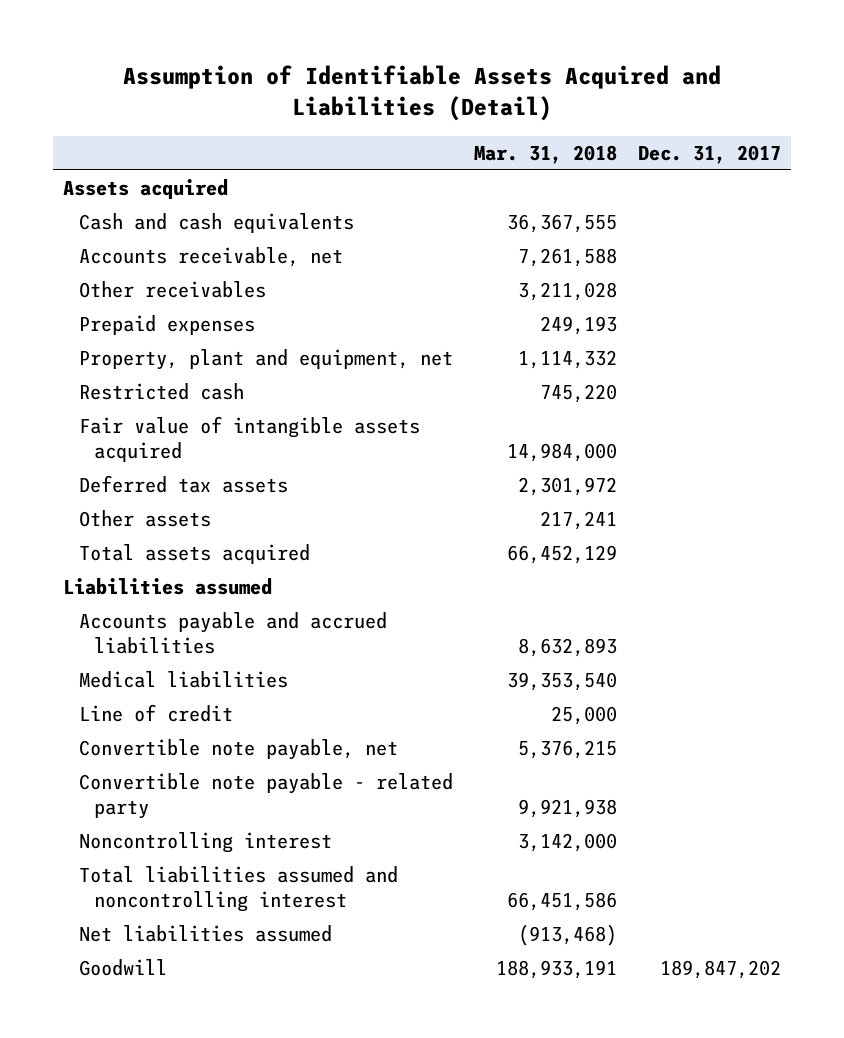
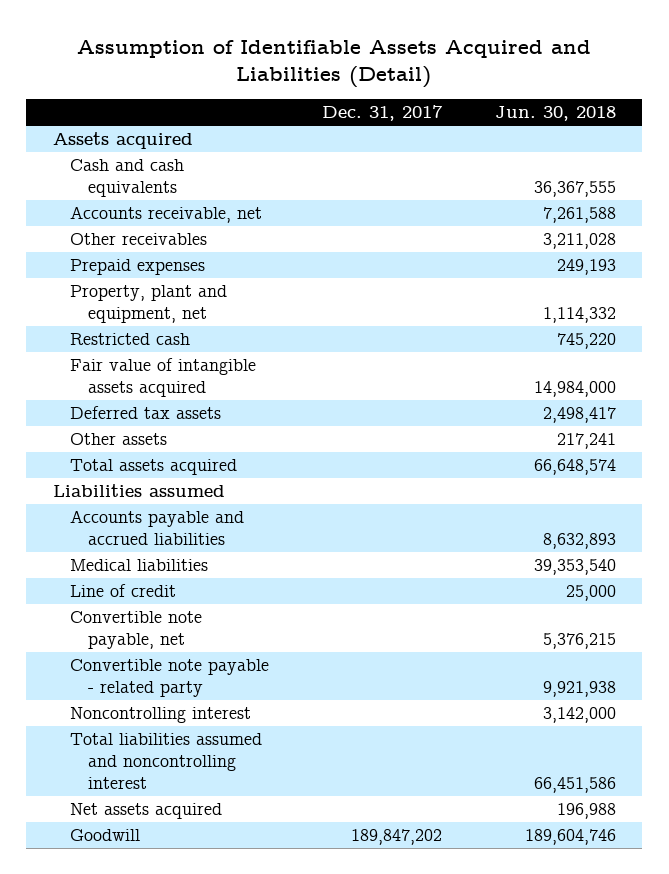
- | Mar. 31, 2018 | Dec. 31, 2017
+ | Dec. 31, 2017 | Jun. 30, 2018
- Net liabilities assumed | (913,468) |
+ Net assets acquired | | 196,988

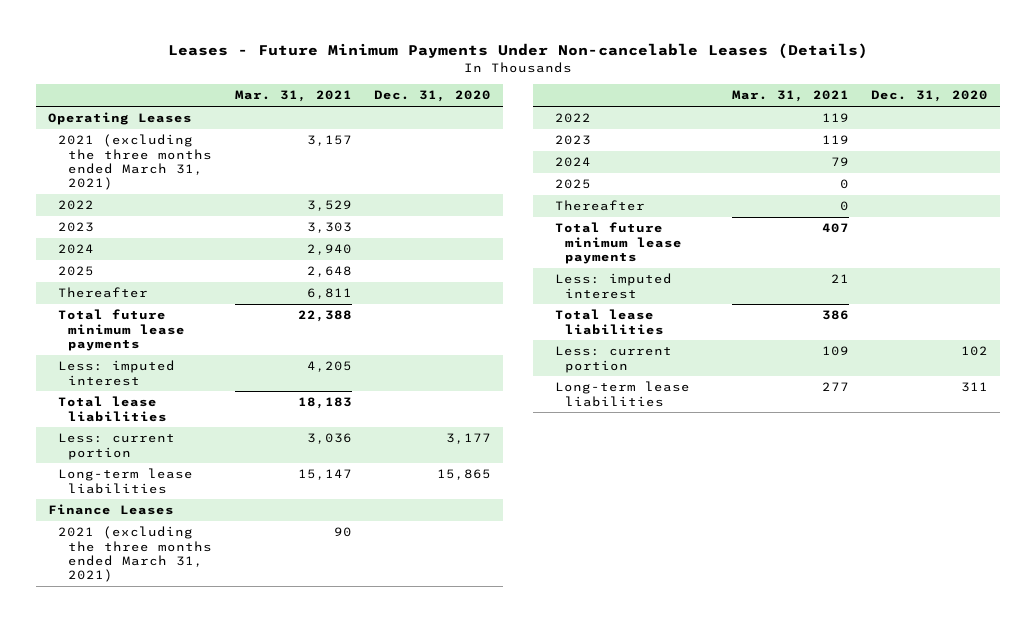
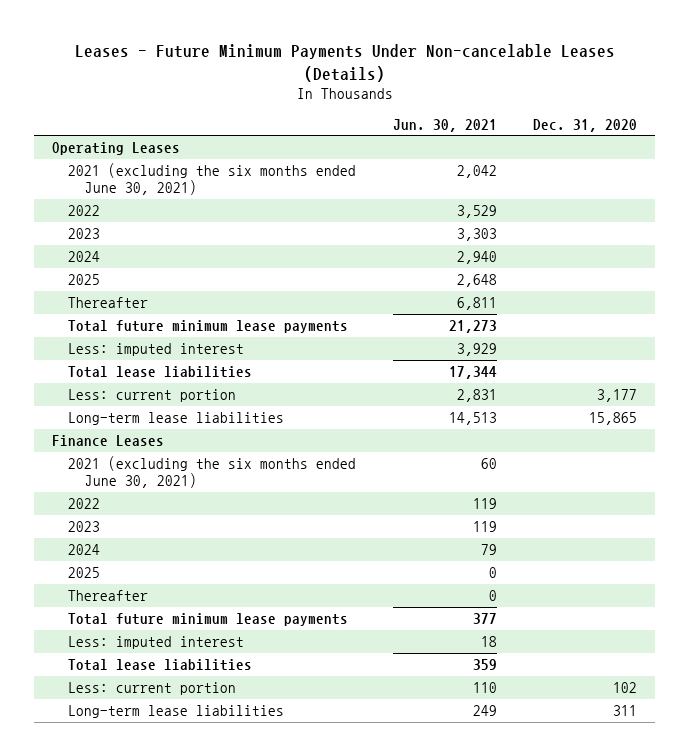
- | Mar. 31, 2021 | Dec. 31, 2020
+ | Jun. 30, 2021 | Dec. 31, 2020
- 2021 (excluding the three months ended March 31, 2021) | 3,157 |
+ 2021 (excluding the six months ended June 30, 2021) | 2,042 |
- 2021 (excluding the three months ended March 31, 2021) | 90 |
+ 2021 (excluding the six months ended June 30, 2021) | 60 |

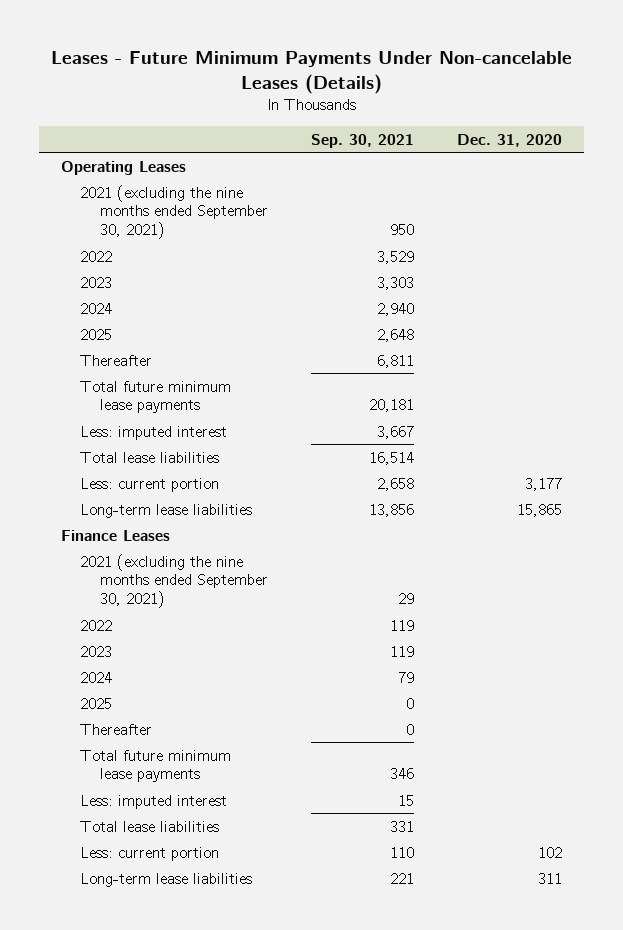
- | Jun. 30, 2021 | Dec. 31, 2020
+ | Sep. 30, 2021 | Dec. 31, 2020
- 2021 (excluding the six months ended June 30, 2021) | 2,042 |
+ 2021 (excluding the nine months ended September 30, 2021) | 950 |
- 2021 (excluding the six months ended June 30, 2021) | 60 |
+ 2021 (excluding the nine months ended September 30, 2021) | 29 |

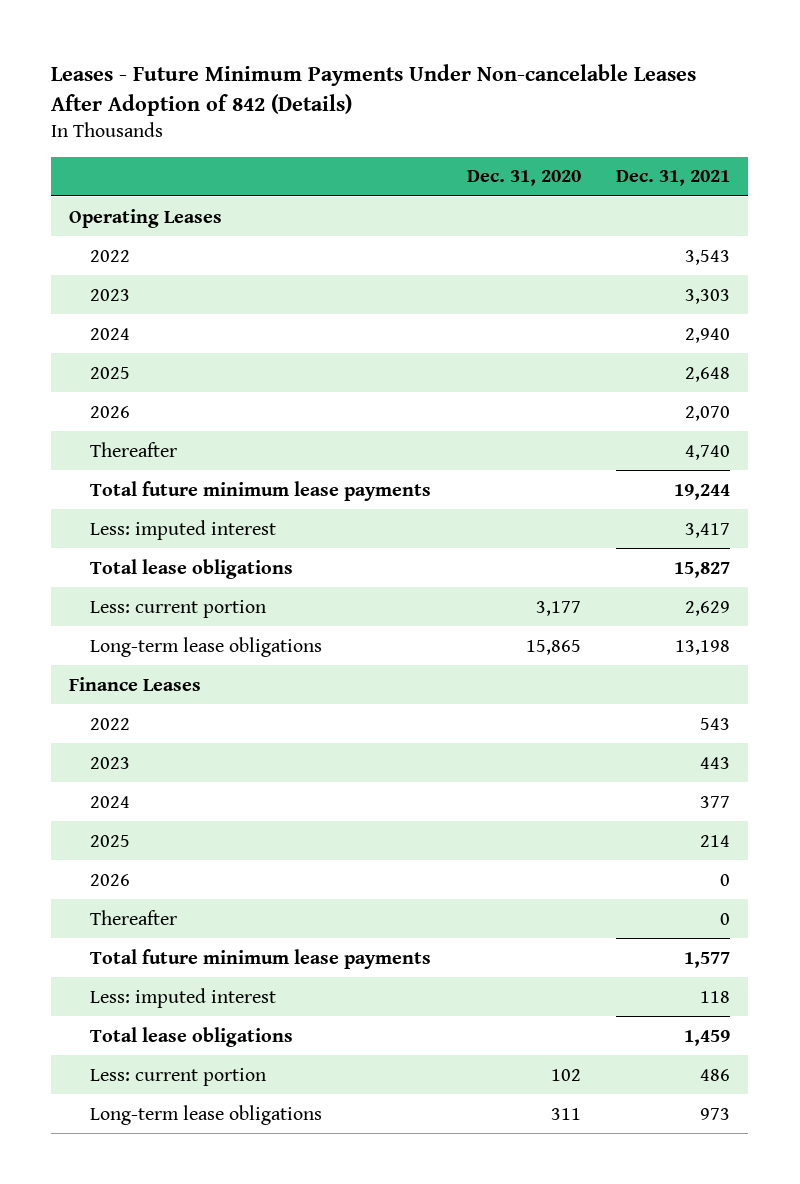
- Leases - Future Minimum Payments Under Non-cancelable Leases (Details)
+ Leases - Future Minimum Payments Under Non-cancelable Leases After Adoption of 842 (Details)
- | Sep. 30, 2021 | Dec. 31, 2020
+ | Dec. 31, 2020 | Dec. 31, 2021
- 2021 (excluding the nine months ended September 30, 2021) | 950 |
+ 2026 | | 2,070
- Total lease liabilities | 16,514 |
+ Total lease obligations | | 15,827
- Long-term lease liabilities | 13,856 | 15,865
+ Long-term lease obligations | 15,865 | 13,198
- 2021 (excluding the nine months ended September 30, 2021) | 29 |
+ 2026 | | 0
- Total lease liabilities | 331 |
+ Total lease obligations | | 1,459
- Long-term lease liabilities | 221 | 311
+ Long-term lease obligations | 311 | 973

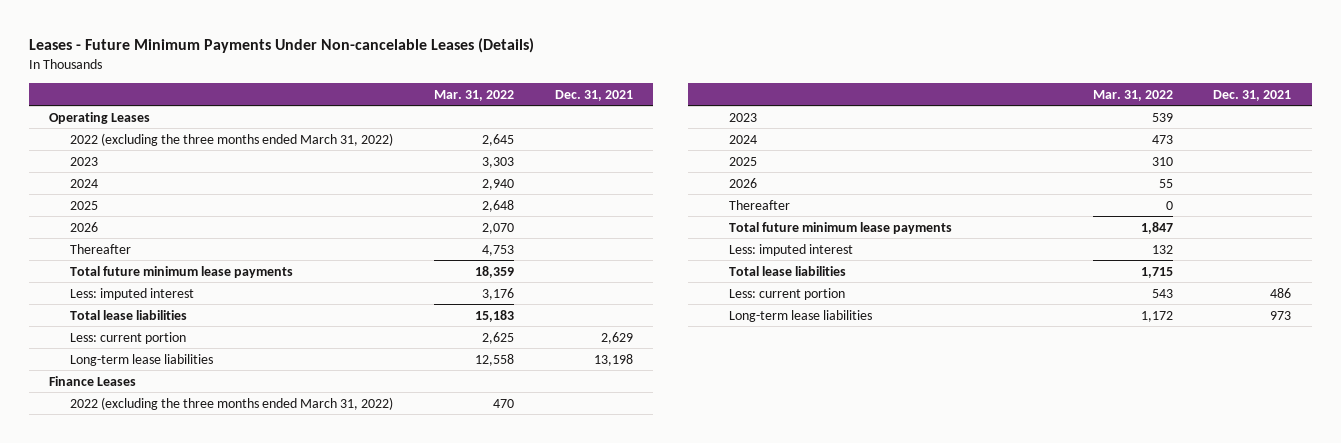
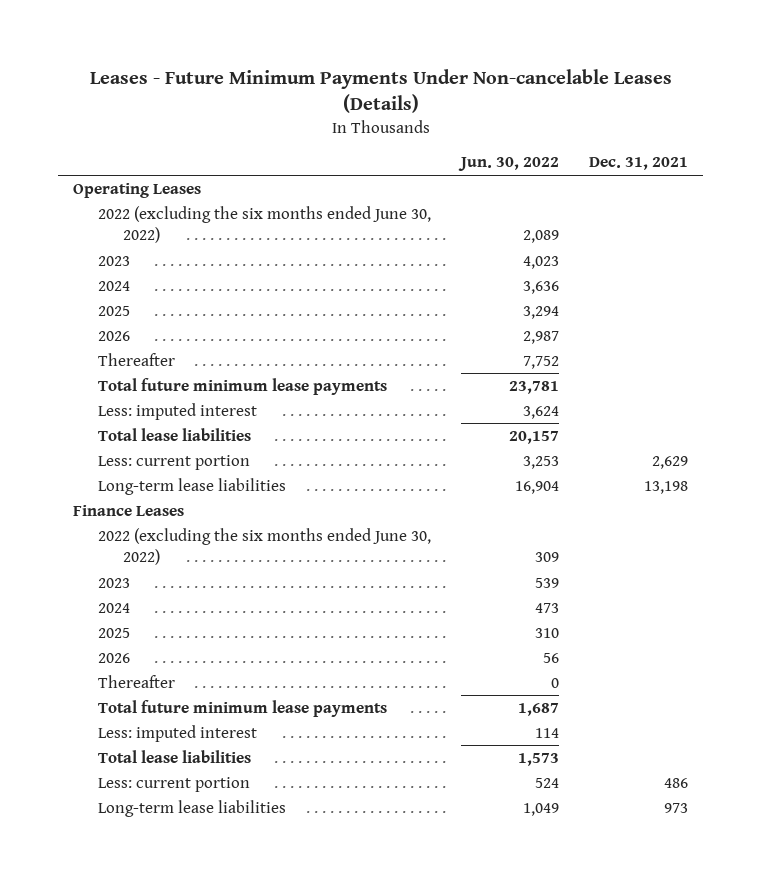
- | Mar. 31, 2022 | Dec. 31, 2021
+ | Jun. 30, 2022 | Dec. 31, 2021
- 2022 (excluding the three months ended March 31, 2022) | 2,645 |
+ 2022 (excluding the six months ended June 30, 2022) | 2,089 |
- 2022 (excluding the three months ended March 31, 2022) | 470 |
+ 2022 (excluding the six months ended June 30, 2022) | 309 |

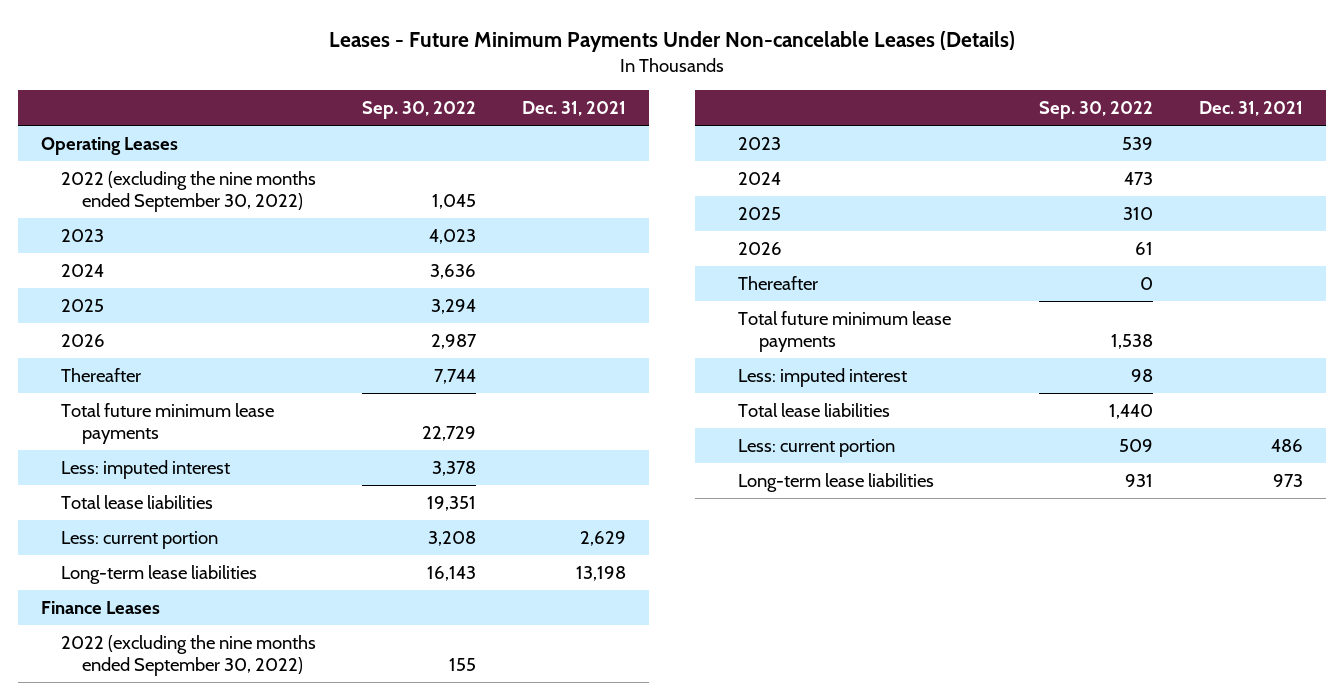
- | Jun. 30, 2022 | Dec. 31, 2021
+ | Sep. 30, 2022 | Dec. 31, 2021
- 2022 (excluding the six months ended June 30, 2022) | 2,089 |
+ 2022 (excluding the nine months ended September 30, 2022) | 1,045 |
- 2022 (excluding the six months ended June 30, 2022) | 309 |
+ 2022 (excluding the nine months ended September 30, 2022) | 155 |

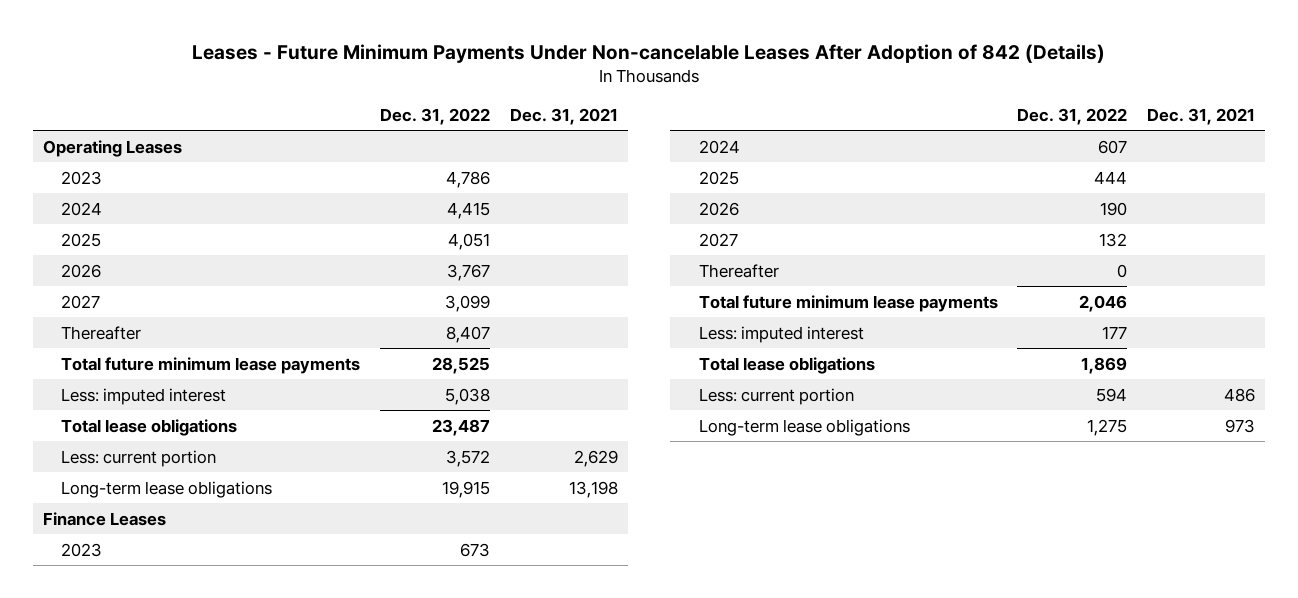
- Leases - Future Minimum Payments Under Non-cancelable Leases (Details)
+ Leases - Future Minimum Payments Under Non-cancelable Leases After Adoption of 842 (Details)
- | Sep. 30, 2022 | Dec. 31, 2021
+ | Dec. 31, 2022 | Dec. 31, 2021
- 2022 (excluding the nine months ended September 30, 2022) | 1,045 |
+ 2027 | 3,099 |
- Total lease liabilities | 19,351 |
+ Total lease obligations | 23,487 |
- Long-term lease liabilities | 16,143 | 13,198
+ Long-term lease obligations | 19,915 | 13,198
- 2022 (excluding the nine months ended September 30, 2022) | 155 |
+ 2027 | 132 |
- Total lease liabilities | 1,440 |
+ Total lease obligations | 1,869 |
- Long-term lease liabilities | 931 | 973
+ Long-term lease obligations | 1,275 | 973

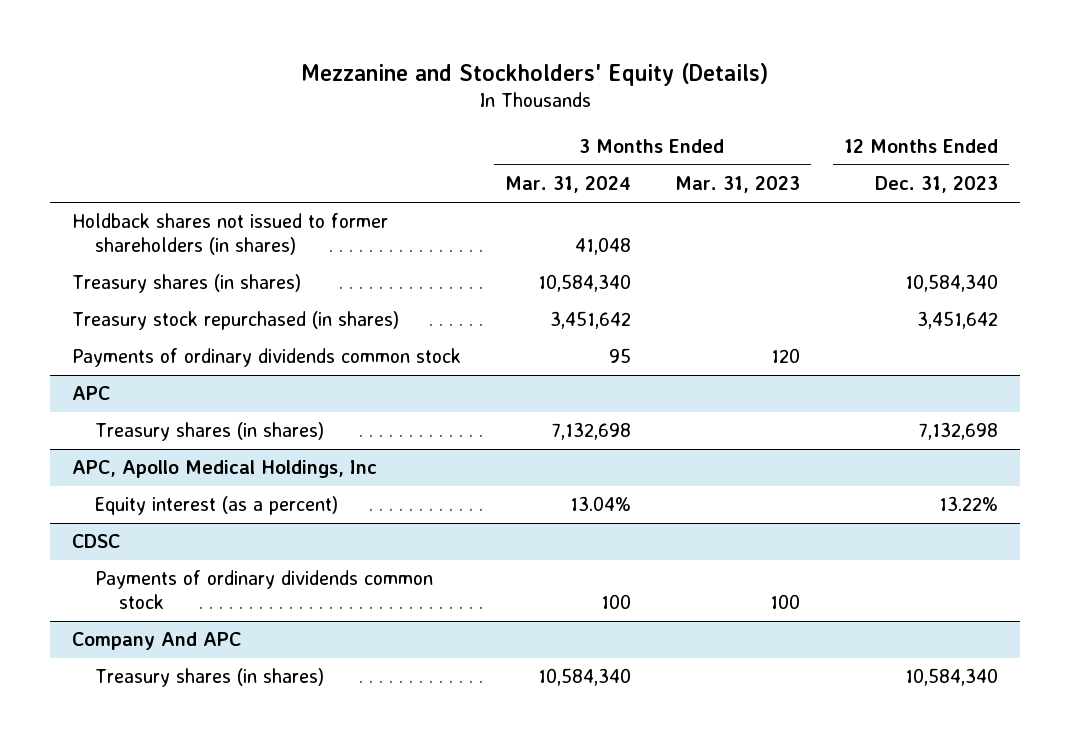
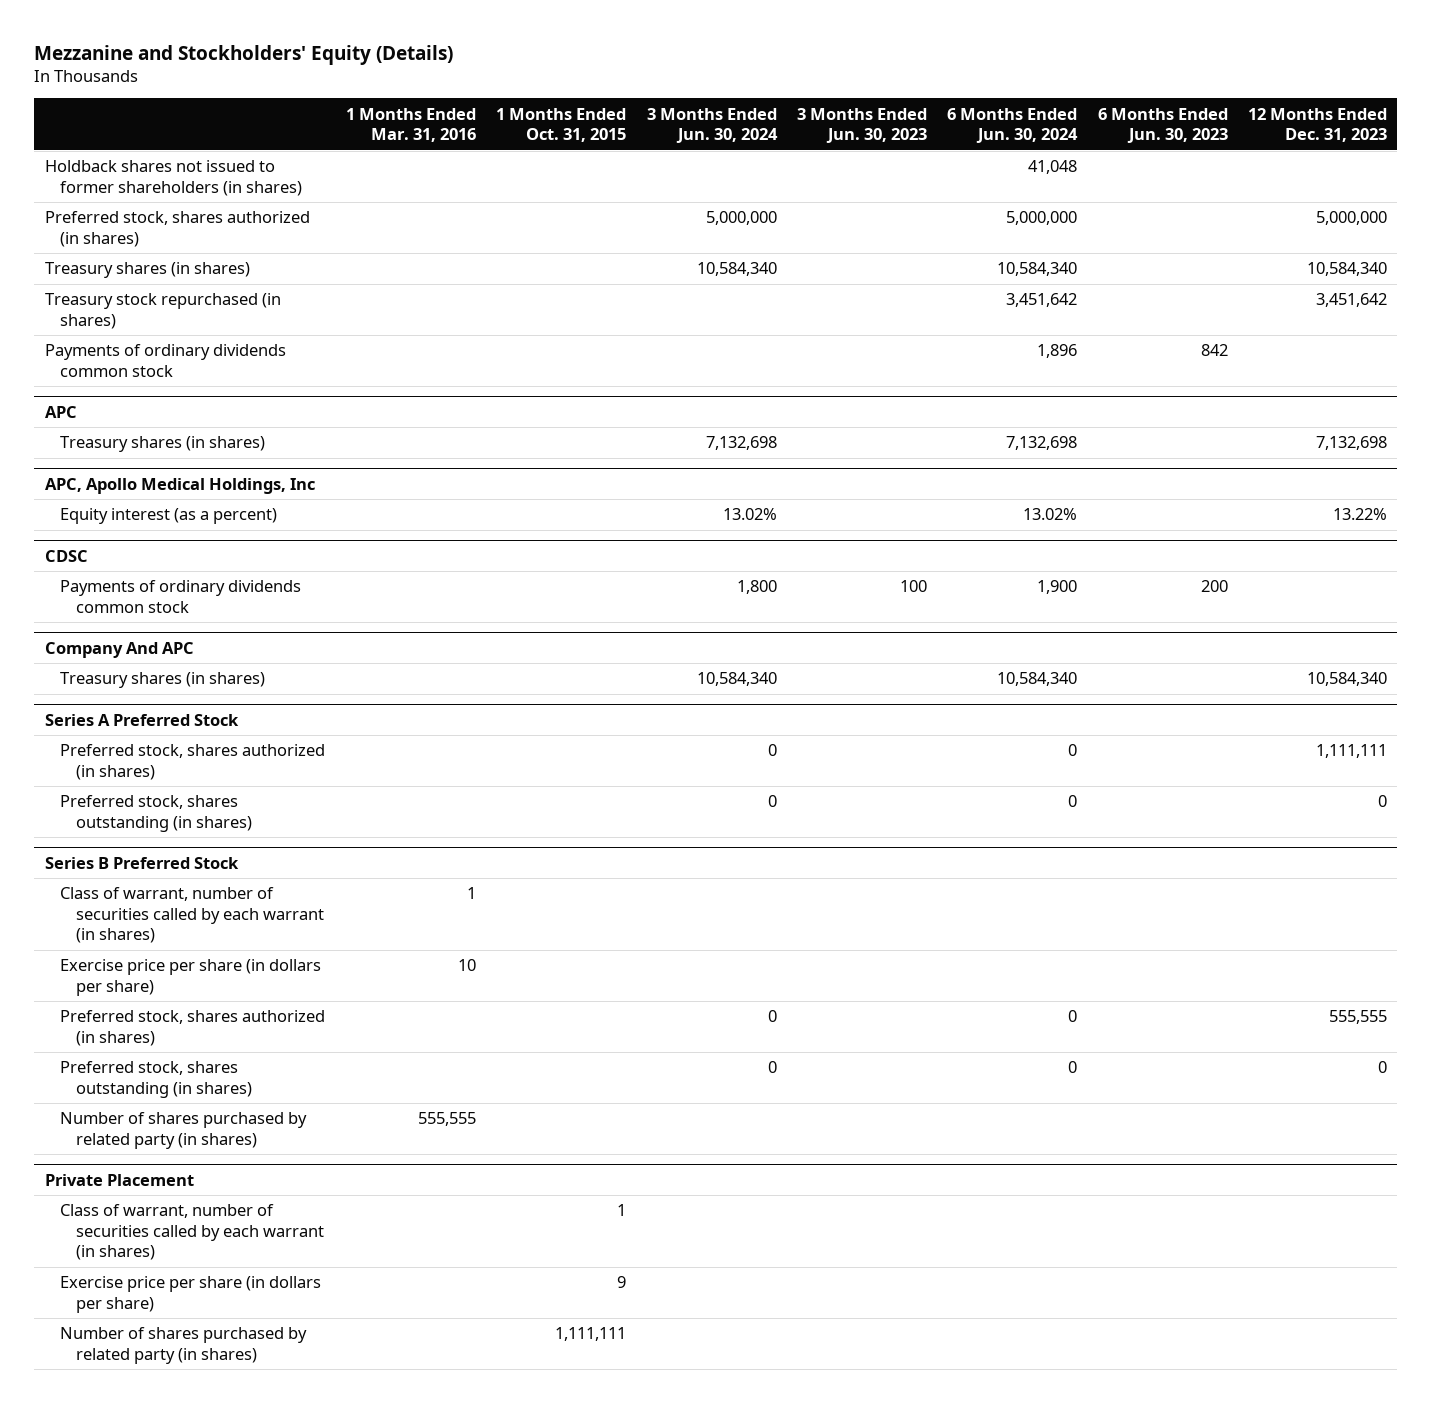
- | 3 Months Ended Mar. 31, 2024 | 3 Months Ended Mar. 31, 2023 | 12 Months Ended Dec. 31, 2023
+ | 1 Months Ended Mar. 31, 2016 | 1 Months Ended Oct. 31, 2015 | 3 Months Ended Jun. 30, 2024 | 3 Months Ended Jun. 30, 2023 | 6 Months Ended Jun. 30, 2024 | 6 Months Ended Jun. 30, 2023 | 12 Months Ended Dec. 31, 2023
+ Preferred stock, shares authorized (in shares) | | | 5,000,000 | | 5,000,000 | | 5,000,000
+ Series A Preferred Stock
+ Preferred stock, shares authorized (in shares) | | | 0 | | 0 | | 1,111,111
+ Preferred stock, shares outstanding (in shares) | | | 0 | | 0 | | 0
+ Series B Preferred Stock
+ Class of warrant, number of securities called by each warrant (in shares) | 1 | | | | | |
+ Exercise price per share (in dollars per share) | 10 | | | | | |
+ Preferred stock, shares authorized (in shares) | | | 0 | | 0 | | 555,555
+ Preferred stock, shares outstanding (in shares) | | | 0 | | 0 | | 0
+ Number of shares purchased by related party (in shares) | 555,555 | | | | | |
+ Private Placement
+ Class of warrant, number of securities called by each warrant (in shares) | | 1 | | | | |
+ Exercise price per share (in dollars per share) | | 9 | | | | |
+ Number of shares purchased by related party (in shares) | | 1,111,111 | | | | |

